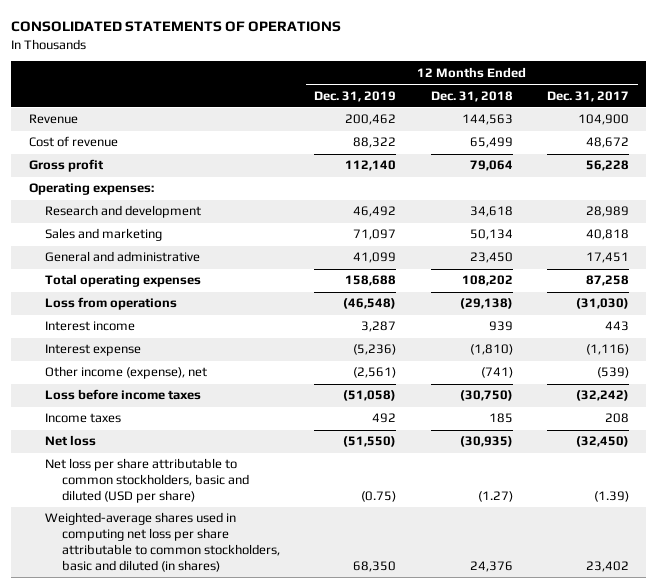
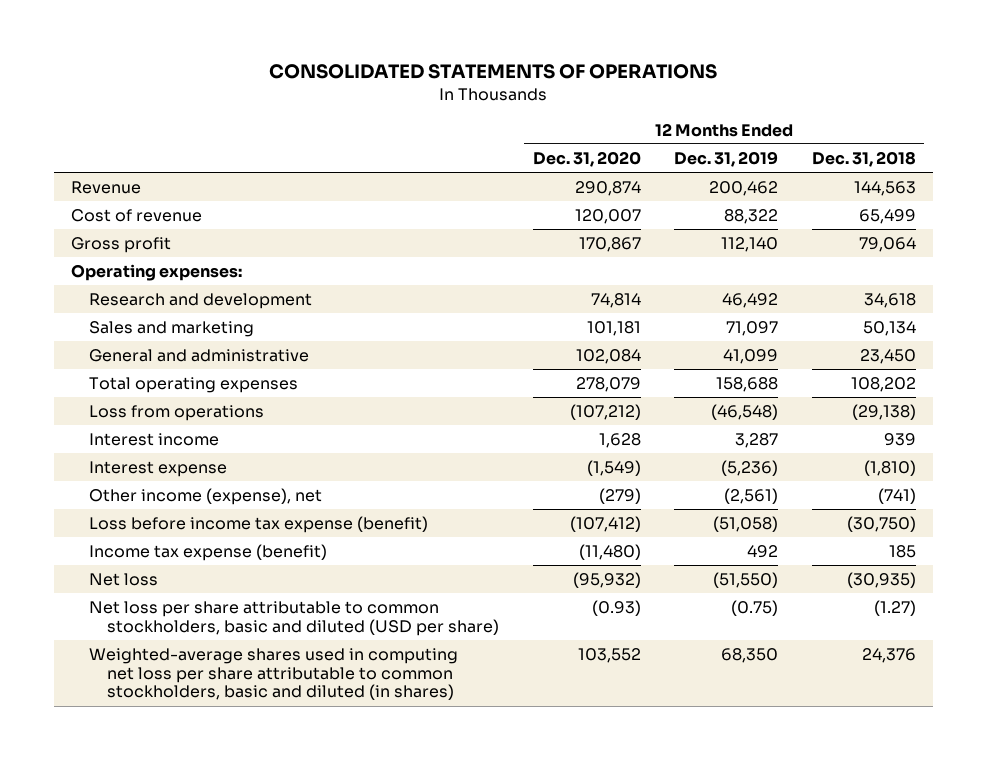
- | 12 Months Ended Dec. 31, 2019 | 12 Months Ended Dec. 31, 2018 | 12 Months Ended Dec. 31, 2017
+ | 12 Months Ended Dec. 31, 2020 | 12 Months Ended Dec. 31, 2019 | 12 Months Ended Dec. 31, 2018
- Loss before income taxes | (51,058) | (30,750) | (32,242)
- Income taxes | 492 | 185 | 208
+ Loss before income tax expense (benefit) | (107,412) | (51,058) | (30,750)
+ Income tax expense (benefit) | (11,480) | 492 | 185

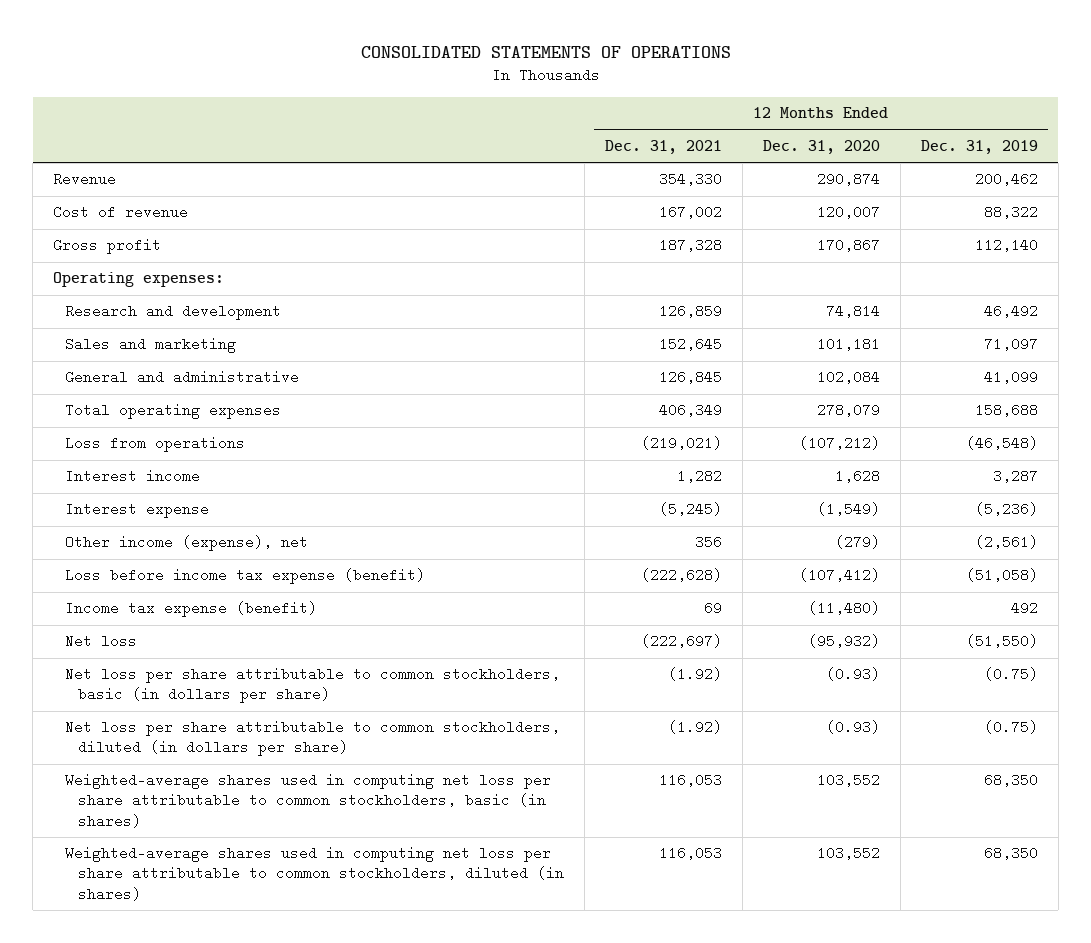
- | 12 Months Ended Dec. 31, 2020 | 12 Months Ended Dec. 31, 2019 | 12 Months Ended Dec. 31, 2018
+ | 12 Months Ended Dec. 31, 2021 | 12 Months Ended Dec. 31, 2020 | 12 Months Ended Dec. 31, 2019
- Net loss per share attributable to common stockholders, basic and diluted (USD per share) | (0.93) | (0.75) | (1.27)
- Weighted-average shares used in computing net loss per share attributable to common stockholders, basic and diluted (in shares) | 103,552 | 68,350 | 24,376
+ Net loss per share attributable to common stockholders, basic (in dollars per share) | (1.92) | (0.93) | (0.75)
+ Net loss per share attributable to common stockholders, diluted (in dollars per share) | (1.92) | (0.93) | (0.75)
+ Weighted-average shares used in computing net loss per share attributable to common stockholders, basic (in shares) | 116,053 | 103,552 | 68,350
+ Weighted-average shares used in computing net loss per share attributable to common stockholders, diluted (in shares) | 116,053 | 103,552 | 68,350

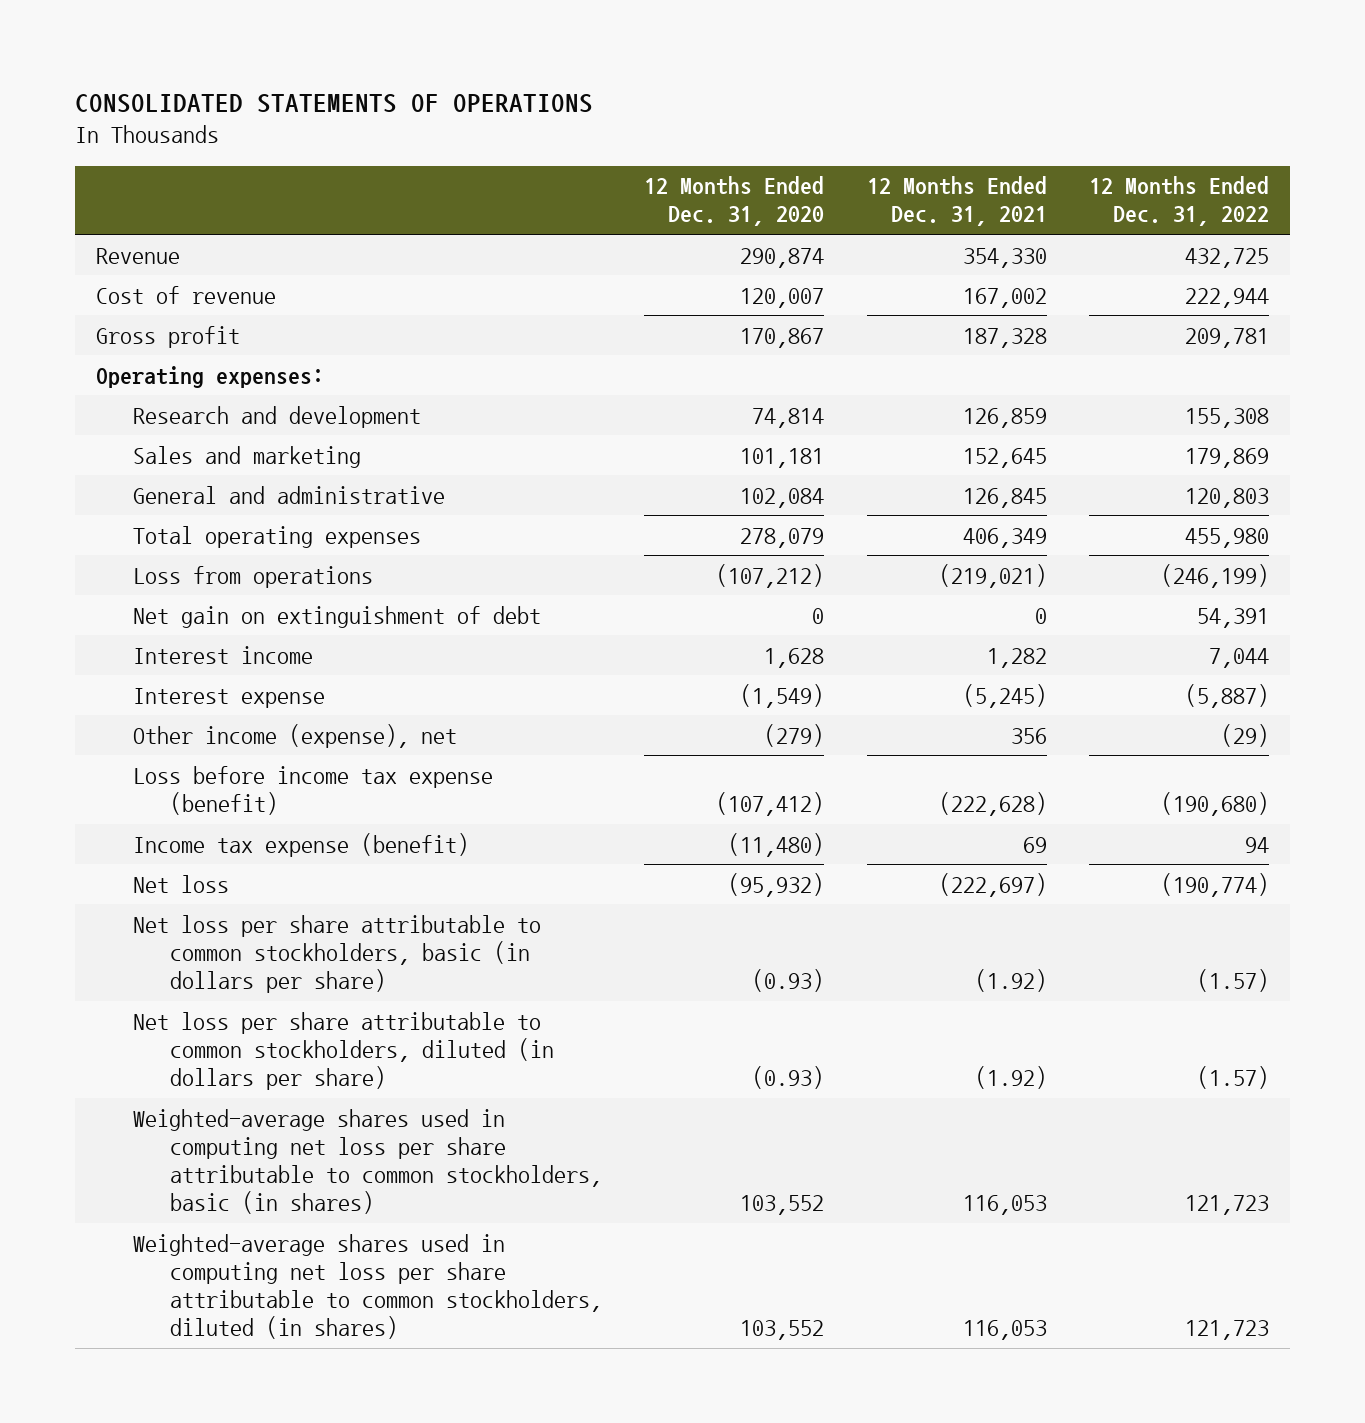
- | 12 Months Ended Dec. 31, 2021 | 12 Months Ended Dec. 31, 2020 | 12 Months Ended Dec. 31, 2019
+ | 12 Months Ended Dec. 31, 2020 | 12 Months Ended Dec. 31, 2021 | 12 Months Ended Dec. 31, 2022
+ Net gain on extinguishment of debt | 0 | 0 | 54,391

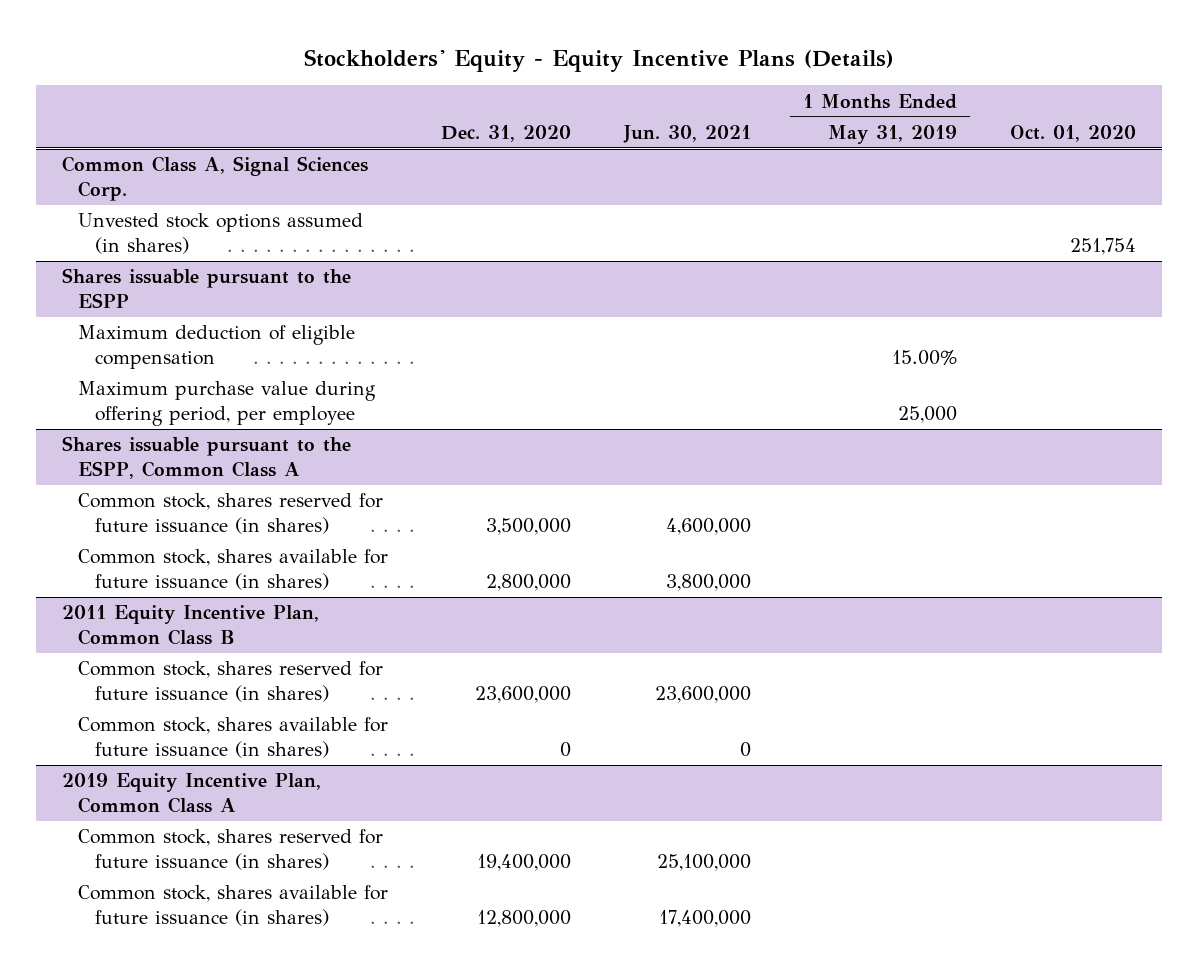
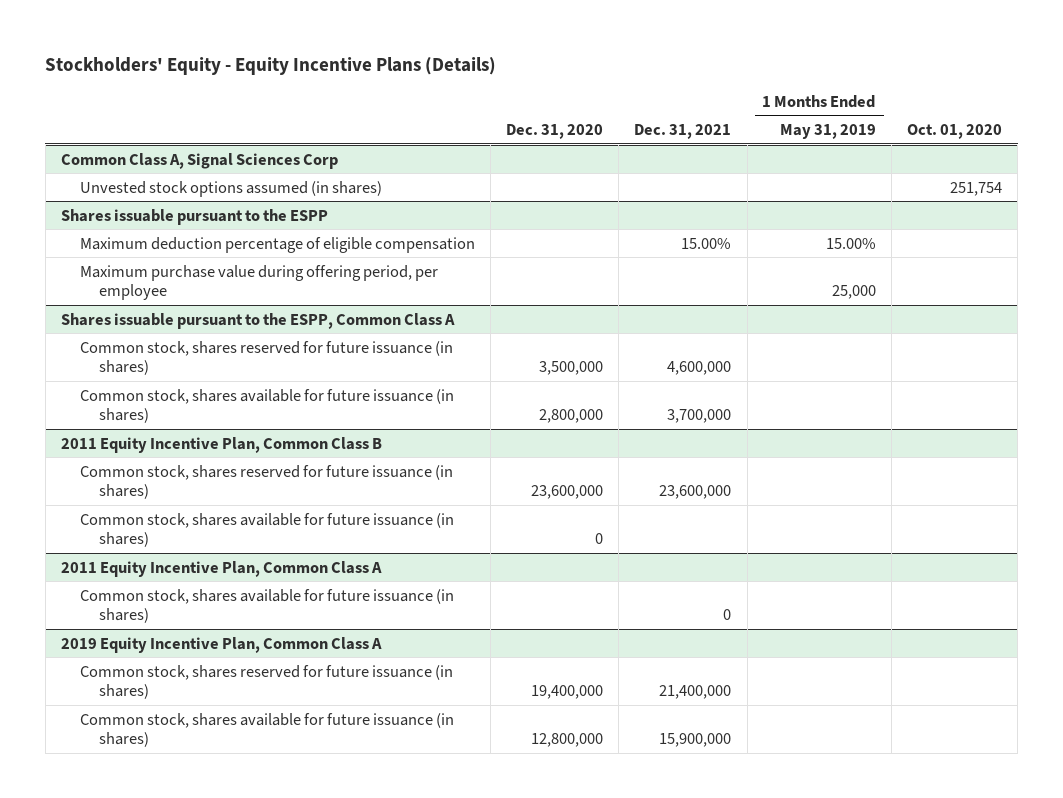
- | Dec. 31, 2020 | Jun. 30, 2021 | 1 Months Ended May 31, 2019 | Oct. 01, 2020
+ | Dec. 31, 2020 | Dec. 31, 2021 | 1 Months Ended May 31, 2019 | Oct. 01, 2020
- Common Class A, Signal Sciences Corp.
+ Common Class A, Signal Sciences Corp
@ Shares issuable pursuant to the ESPP
- Maximum deduction of eligible compensation | | | 15.00% |
+ Maximum deduction percentage of eligible compensation | | 15.00% | 15.00% |
+ 2011 Equity Incentive Plan, Common Class A
+ Common stock, shares available for future issuance (in shares) | | 0 | |

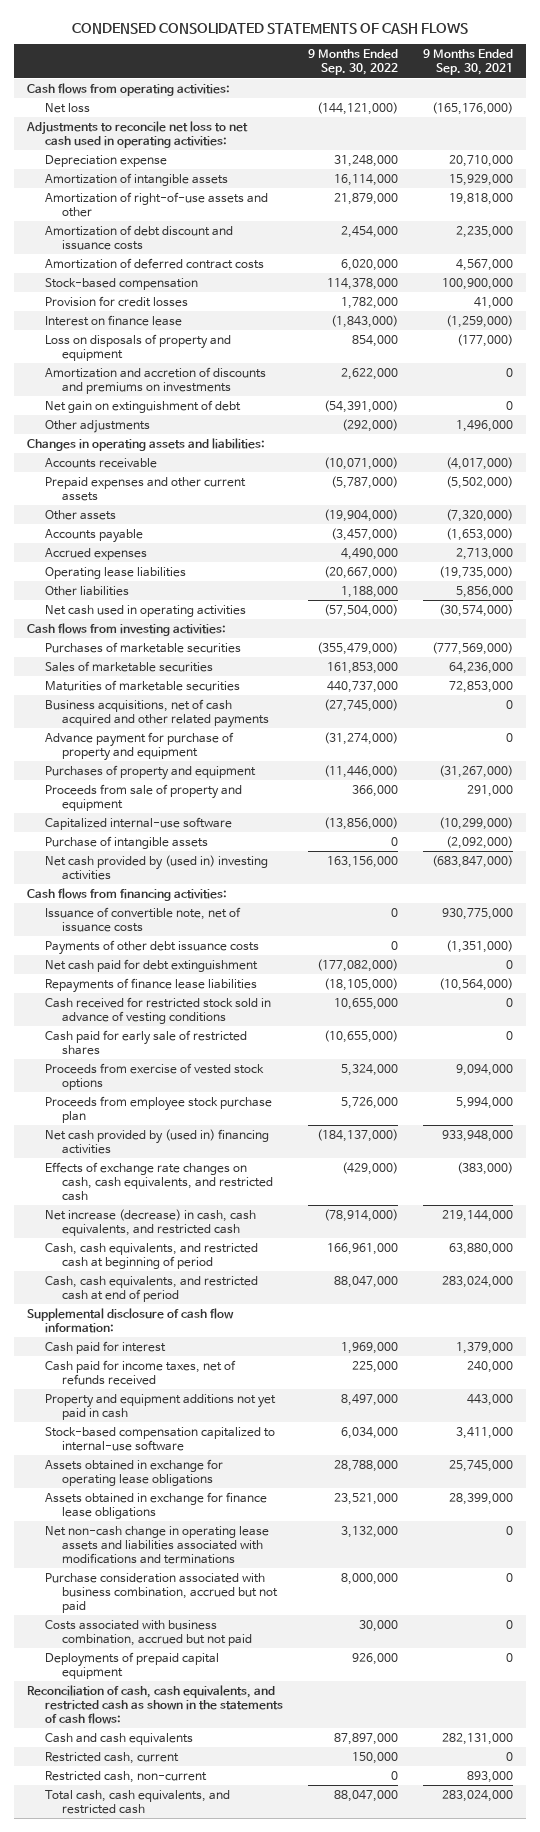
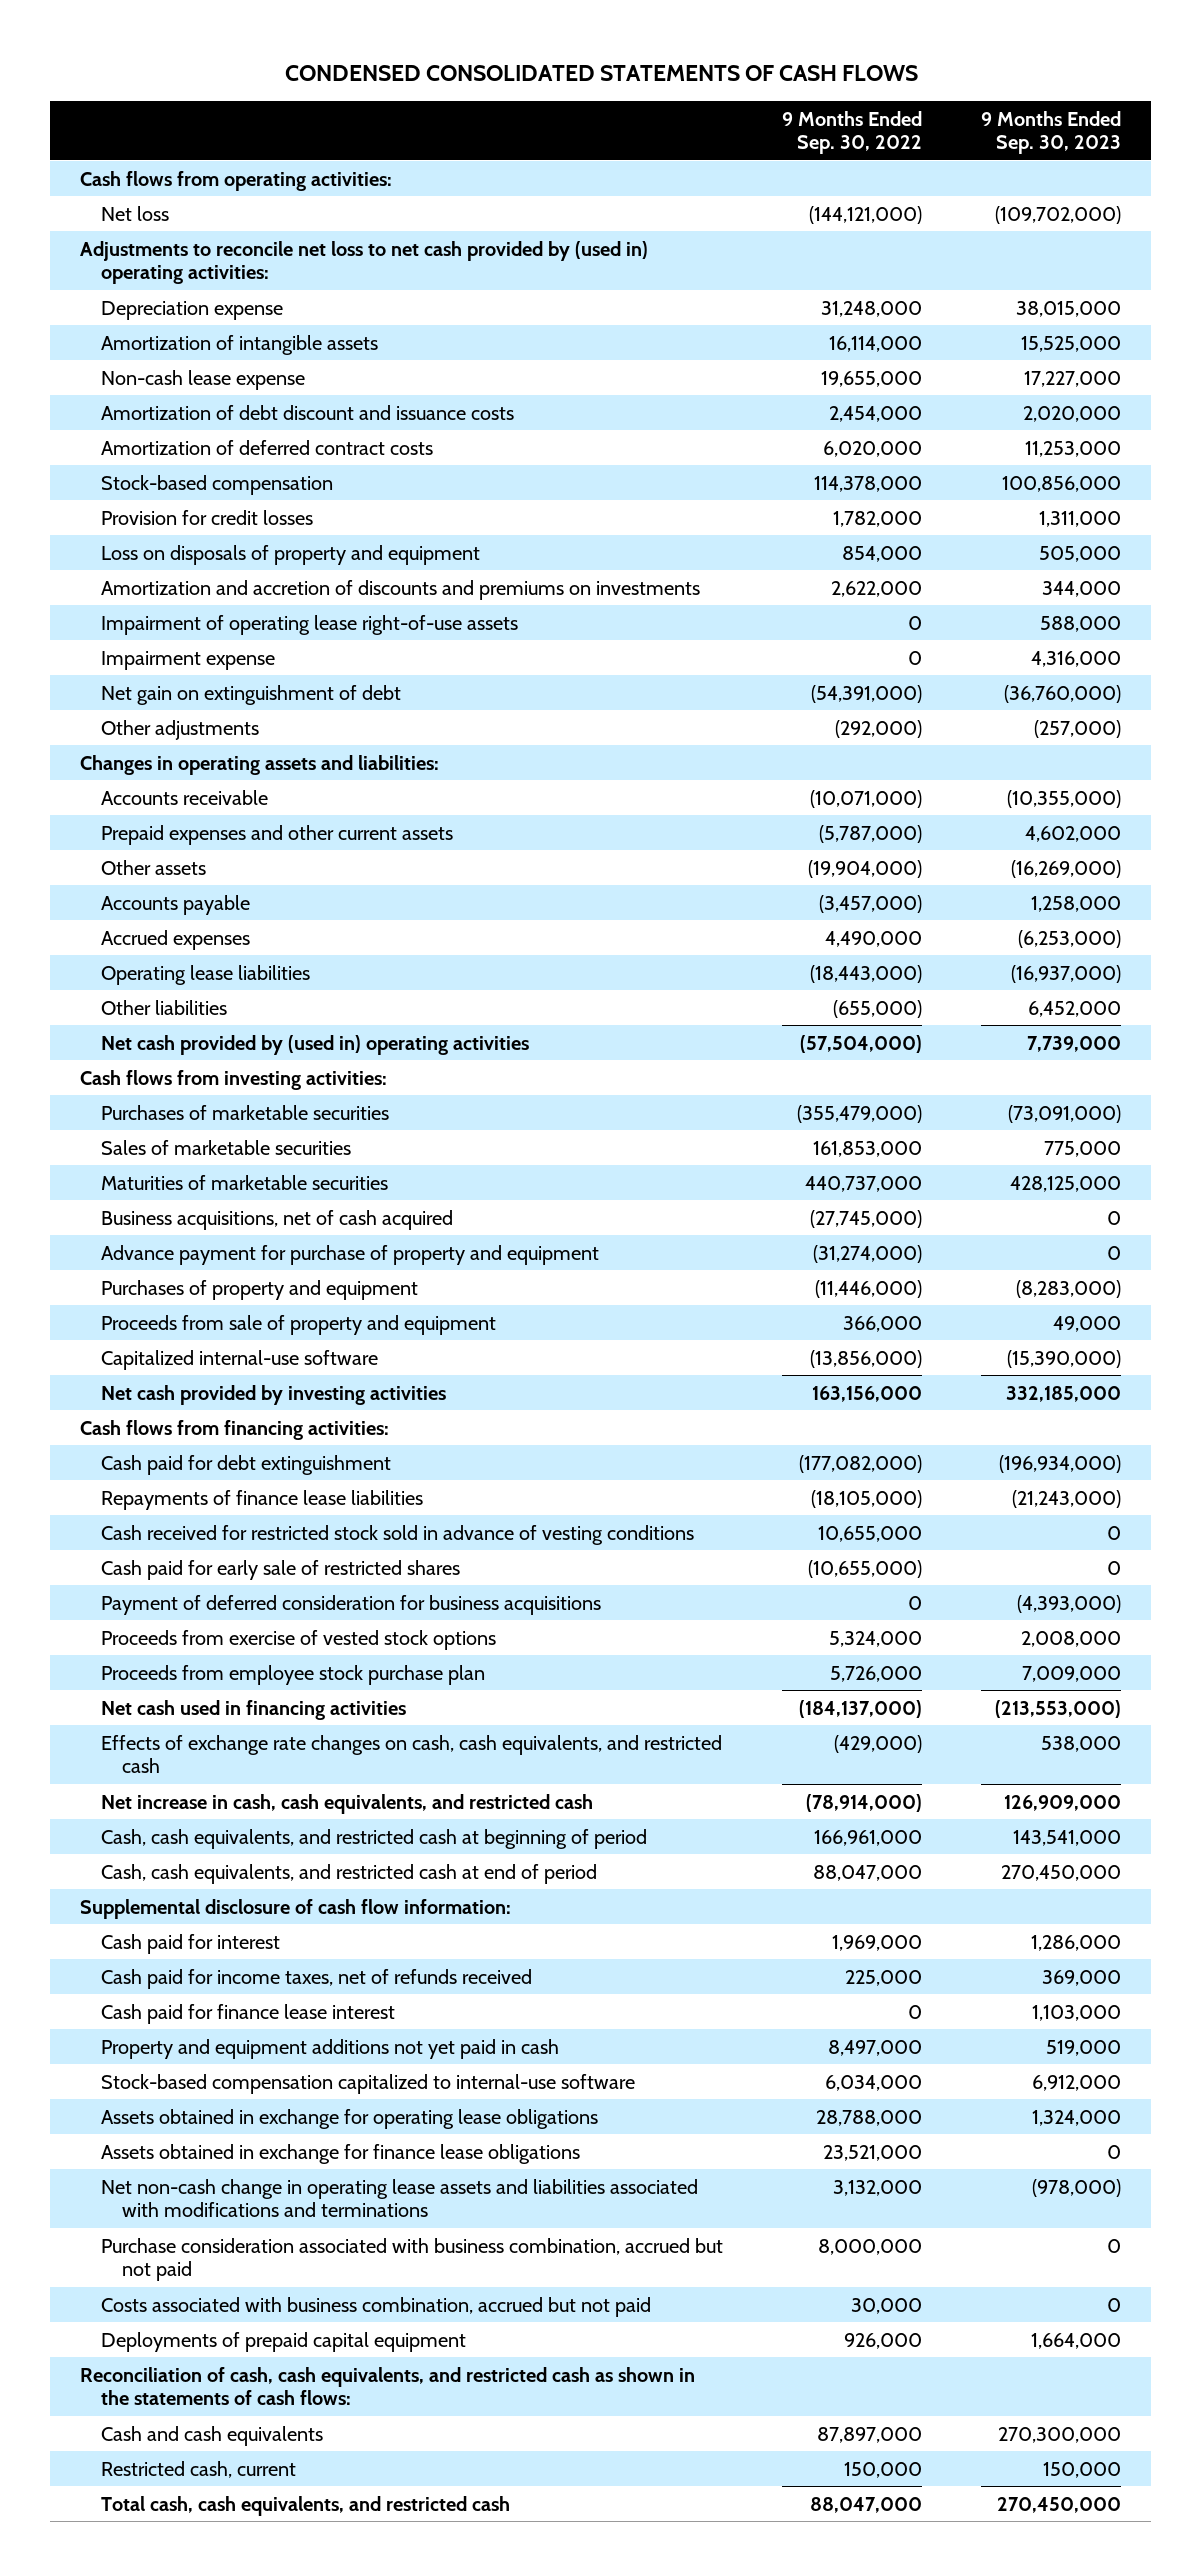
- | 9 Months Ended Sep. 30, 2022 | 9 Months Ended Sep. 30, 2021
+ | 9 Months Ended Sep. 30, 2022 | 9 Months Ended Sep. 30, 2023
- Adjustments to reconcile net loss to net cash used in operating activities:
+ Adjustments to reconcile net loss to net cash provided by (used in) operating activities:
- Amortization of right-of-use assets and other | 21,879,000 | 19,818,000
+ Non-cash lease expense | 19,655,000 | 17,227,000
- Interest on finance lease | (1,843,000) | (1,259,000)
+ Impairment of operating lease right-of-use assets | 0 | 588,000
+ Impairment expense | 0 | 4,316,000
- Operating lease liabilities | (20,667,000) | (19,735,000)
- Other liabilities | 1,188,000 | 5,856,000
- Net cash used in operating activities | (57,504,000) | (30,574,000)
+ Operating lease liabilities | (18,443,000) | (16,937,000)
+ Other liabilities | (655,000) | 6,452,000
+ Net cash provided by (used in) operating activities | (57,504,000) | 7,739,000
- Business acquisitions, net of cash acquired and other related payments | (27,745,000) | 0
+ Business acquisitions, net of cash acquired | (27,745,000) | 0
- Purchase of intangible assets | 0 | (2,092,000)
- Net cash provided by (used in) investing activities | 163,156,000 | (683,847,000)
+ Net cash provided by investing activities | 163,156,000 | 332,185,000
- Issuance of convertible note, net of issuance costs | 0 | 930,775,000
- Payments of other debt issuance costs | 0 | (1,351,000)
- Net cash paid for debt extinguishment | (177,082,000) | 0
+ Cash paid for debt extinguishment | (177,082,000) | (196,934,000)
+ Payment of deferred consideration for business acquisitions | 0 | (4,393,000)
- Net cash provided by (used in) financing activities | (184,137,000) | 933,948,000
+ Net cash used in financing activities | (184,137,000) | (213,553,000)
- Net increase (decrease) in cash, cash equivalents, and restricted cash | (78,914,000) | 219,144,000
+ Net increase in cash, cash equivalents, and restricted cash | (78,914,000) | 126,909,000
+ Cash paid for finance lease interest | 0 | 1,103,000
- Restricted cash, non-current | 0 | 893,000

